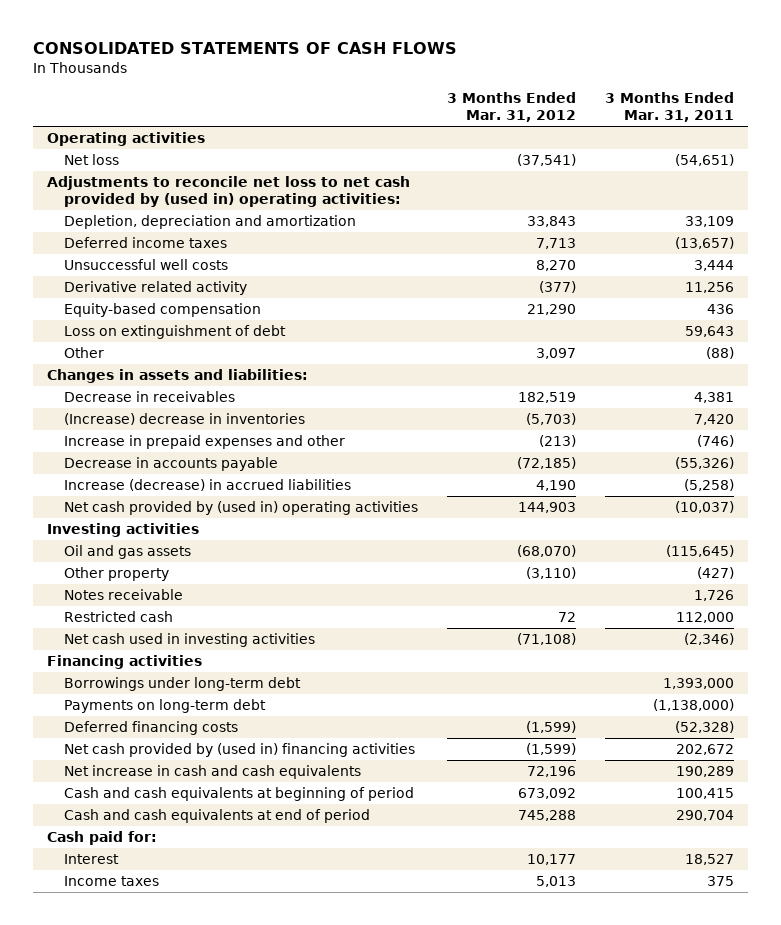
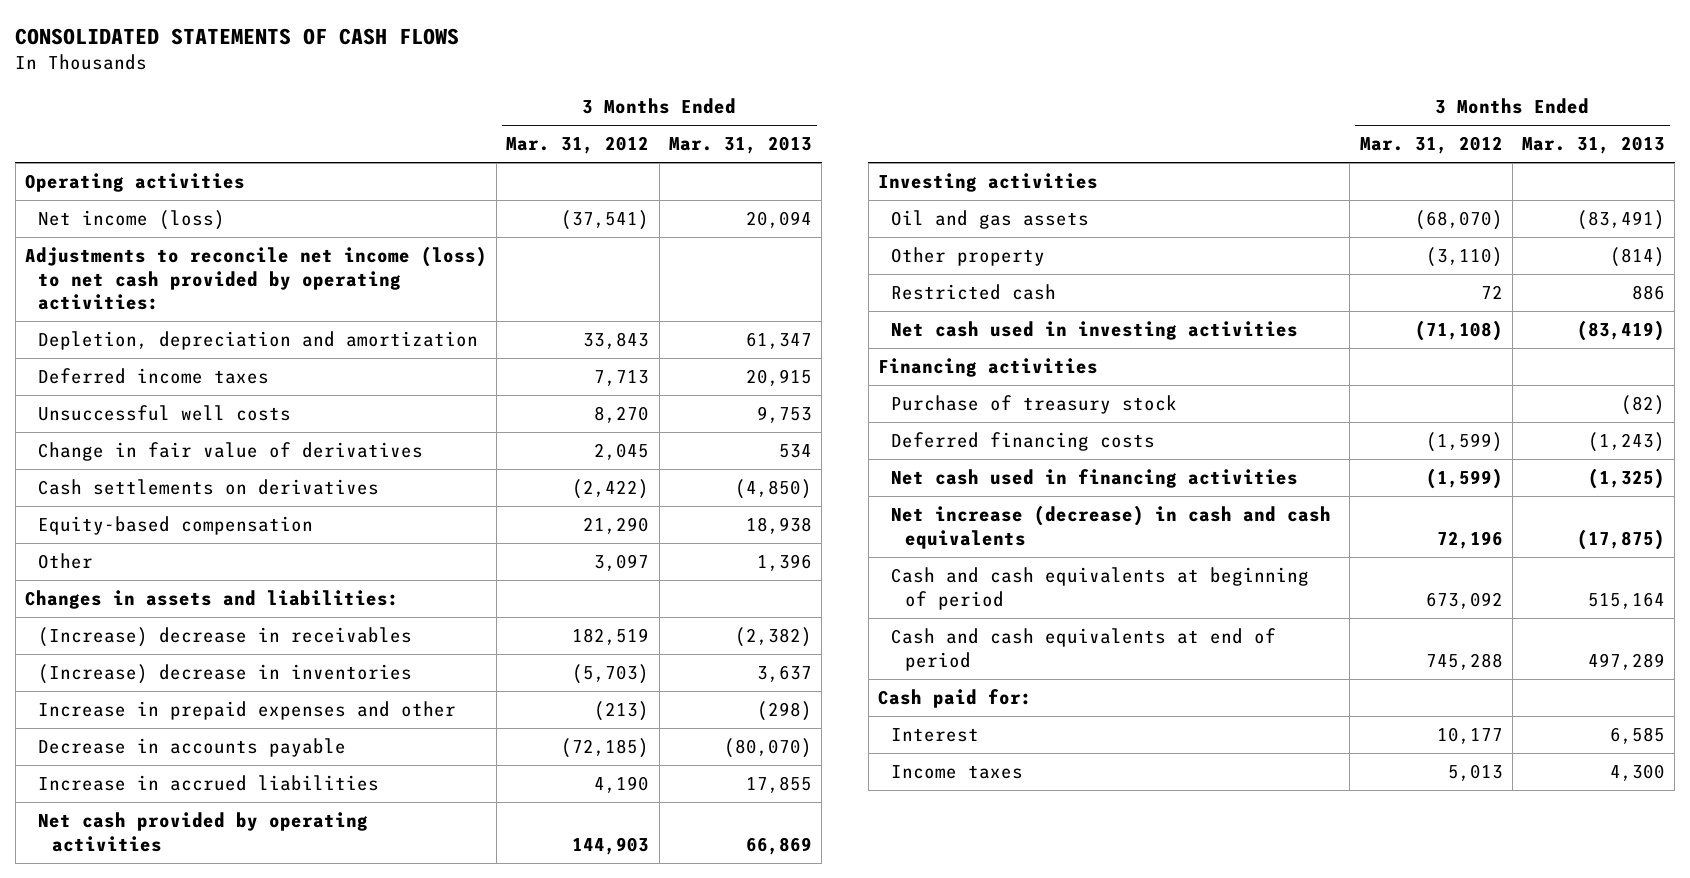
- | 3 Months Ended Mar. 31, 2012 | 3 Months Ended Mar. 31, 2011
+ | 3 Months Ended Mar. 31, 2012 | 3 Months Ended Mar. 31, 2013
- Net loss | (37,541) | (54,651)
- Adjustments to reconcile net loss to net cash provided by (used in) operating activities:
+ Net income (loss) | (37,541) | 20,094
+ Adjustments to reconcile net income (loss) to net cash provided by operating activities:
- Derivative related activity | (377) | 11,256
+ Change in fair value of derivatives | 2,045 | 534
+ Cash settlements on derivatives | (2,422) | (4,850)
- Loss on extinguishment of debt | | 59,643
- Decrease in receivables | 182,519 | 4,381
+ (Increase) decrease in receivables | 182,519 | (2,382)
- Increase (decrease) in accrued liabilities | 4,190 | (5,258)
- Net cash provided by (used in) operating activities | 144,903 | (10,037)
+ Increase in accrued liabilities | 4,190 | 17,855
+ Net cash provided by operating activities | 144,903 | 66,869
- Notes receivable | | 1,726
- Borrowings under long-term debt | | 1,393,000
- Payments on long-term debt | | (1,138,000)
+ Purchase of treasury stock | | (82)
- Net cash provided by (used in) financing activities | (1,599) | 202,672
- Net increase in cash and cash equivalents | 72,196 | 190,289
+ Net cash used in financing activities | (1,599) | (1,325)
+ Net increase (decrease) in cash and cash equivalents | 72,196 | (17,875)

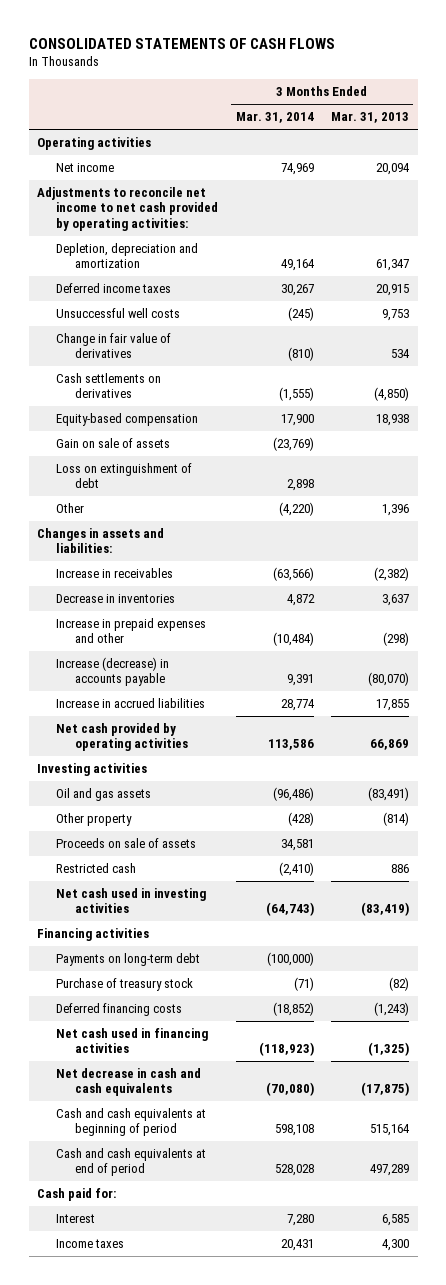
- | 3 Months Ended Mar. 31, 2012 | 3 Months Ended Mar. 31, 2013
+ | 3 Months Ended Mar. 31, 2014 | 3 Months Ended Mar. 31, 2013
- Net income (loss) | (37,541) | 20,094
- Adjustments to reconcile net income (loss) to net cash provided by operating activities:
+ Net income | 74,969 | 20,094
+ Adjustments to reconcile net income to net cash provided by operating activities:
+ Gain on sale of assets | (23,769) |
+ Loss on extinguishment of debt | 2,898 |
- (Increase) decrease in receivables | 182,519 | (2,382)
- (Increase) decrease in inventories | (5,703) | 3,637
+ Increase in receivables | (63,566) | (2,382)
+ Decrease in inventories | 4,872 | 3,637
- Decrease in accounts payable | (72,185) | (80,070)
+ Increase (decrease) in accounts payable | 9,391 | (80,070)
+ Proceeds on sale of assets | 34,581 |
+ Payments on long-term debt | (100,000) |
- Net increase (decrease) in cash and cash equivalents | 72,196 | (17,875)
+ Net decrease in cash and cash equivalents | (70,080) | (17,875)

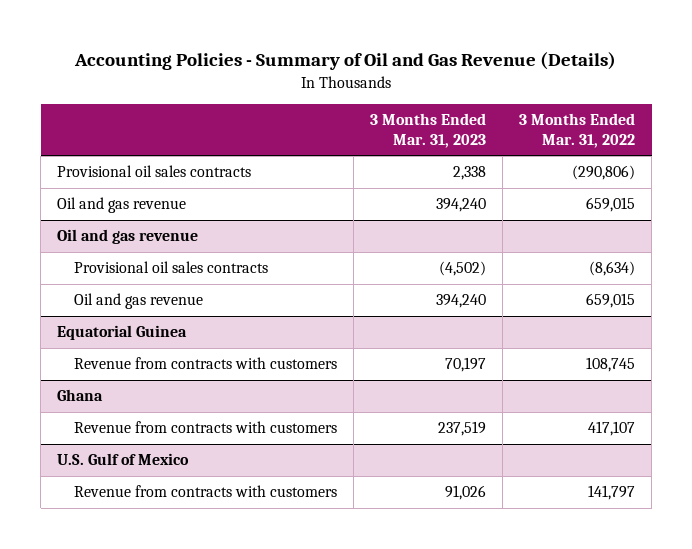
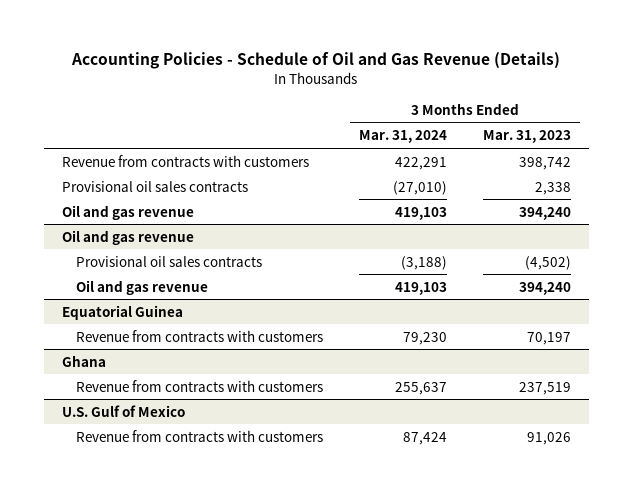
- Accounting Policies - Summary of Oil and Gas Revenue (Details)
+ Accounting Policies - Schedule of Oil and Gas Revenue (Details)
- | 3 Months Ended Mar. 31, 2023 | 3 Months Ended Mar. 31, 2022
+ | 3 Months Ended Mar. 31, 2024 | 3 Months Ended Mar. 31, 2023
+ Revenue from contracts with customers | 422,291 | 398,742

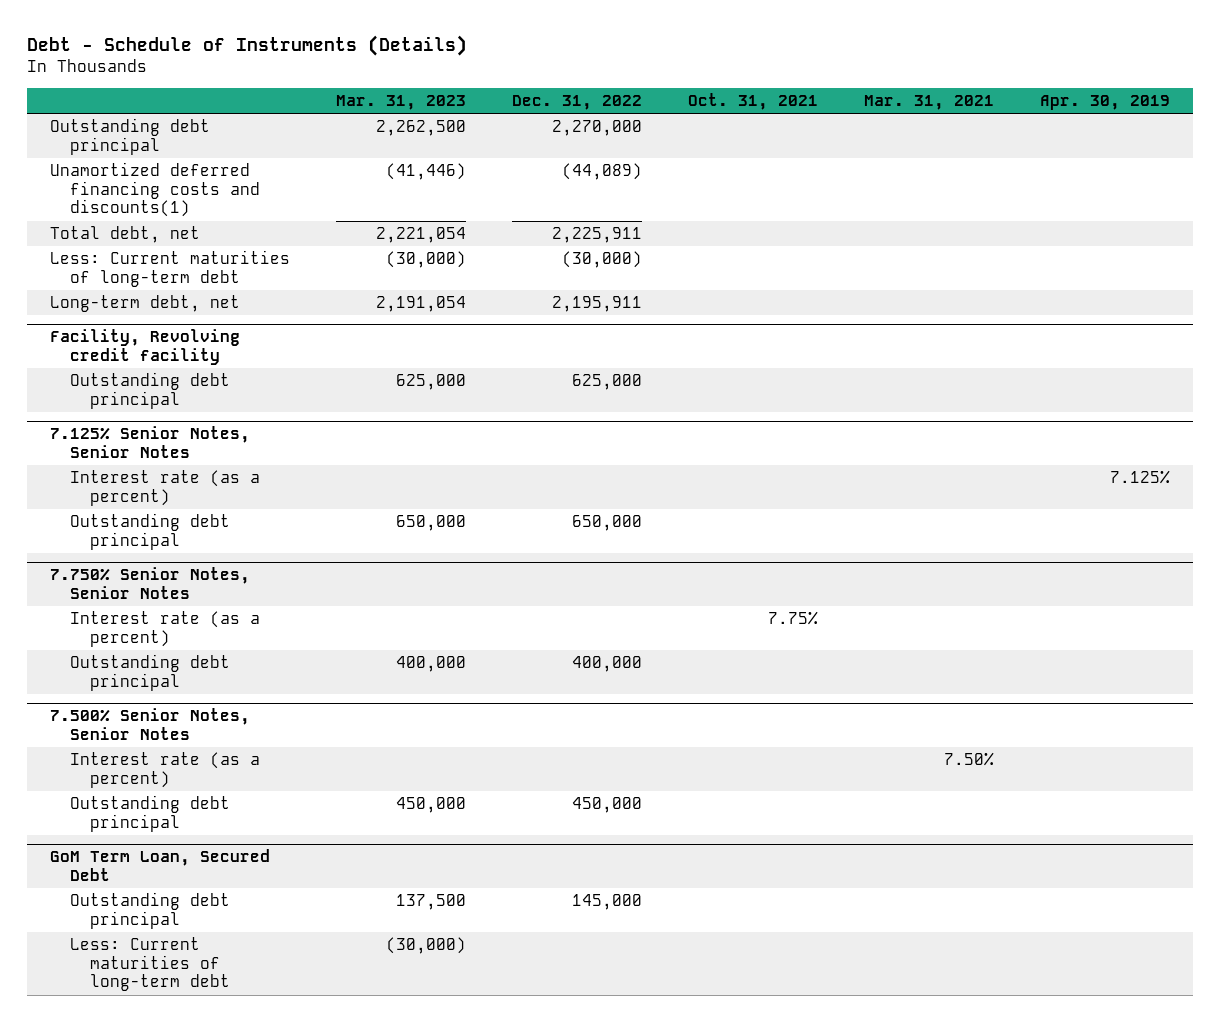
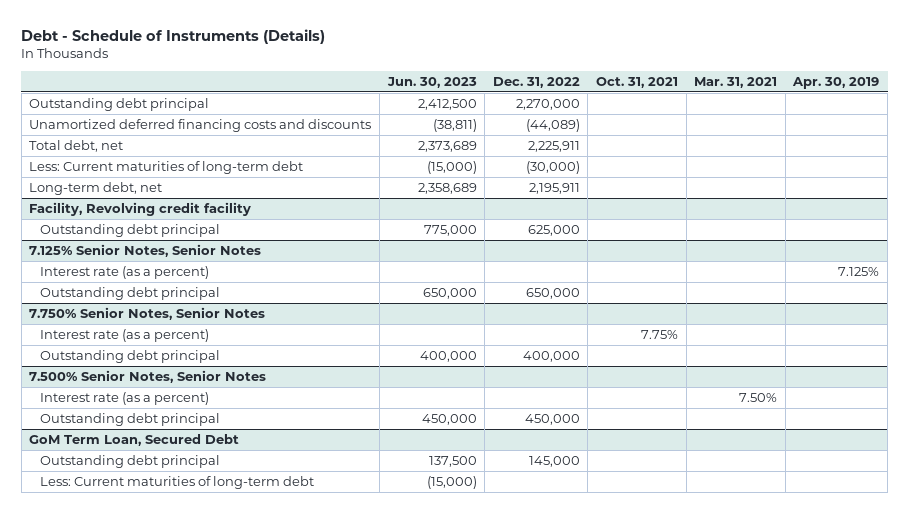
- | Mar. 31, 2023 | Dec. 31, 2022 | Oct. 31, 2021 | Mar. 31, 2021 | Apr. 30, 2019
+ | Jun. 30, 2023 | Dec. 31, 2022 | Oct. 31, 2021 | Mar. 31, 2021 | Apr. 30, 2019
- Unamortized deferred financing costs and discounts(1) | (41,446) | (44,089) | | |
+ Unamortized deferred financing costs and discounts | (38,811) | (44,089) | | |

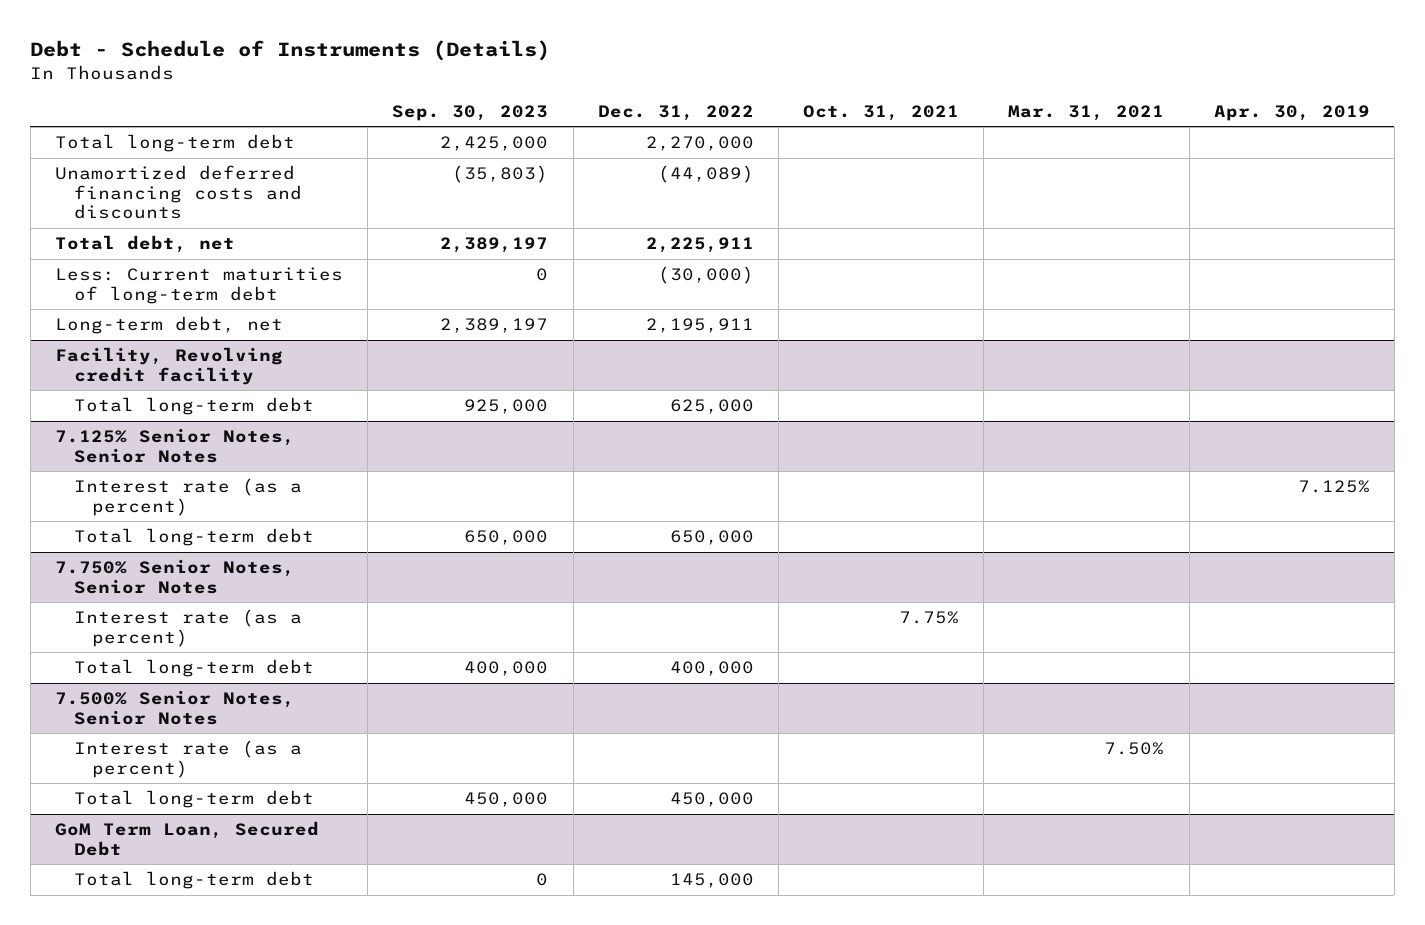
- | Jun. 30, 2023 | Dec. 31, 2022 | Oct. 31, 2021 | Mar. 31, 2021 | Apr. 30, 2019
+ | Sep. 30, 2023 | Dec. 31, 2022 | Oct. 31, 2021 | Mar. 31, 2021 | Apr. 30, 2019
- Outstanding debt principal | 2,412,500 | 2,270,000 | | |
+ Total long-term debt | 2,425,000 | 2,270,000 | | |
@ Facility, Revolving credit facility
- Outstanding debt principal | 775,000 | 625,000 | | |
+ Total long-term debt | 925,000 | 625,000 | | |
@ 7.125% Senior Notes, Senior Notes
- Outstanding debt principal | 650,000 | 650,000 | | |
+ Total long-term debt | 650,000 | 650,000 | | |
@ 7.750% Senior Notes, Senior Notes
- Outstanding debt principal | 400,000 | 400,000 | | |
+ Total long-term debt | 400,000 | 400,000 | | |
@ 7.500% Senior Notes, Senior Notes
- Outstanding debt principal | 450,000 | 450,000 | | |
+ Total long-term debt | 450,000 | 450,000 | | |
@ GoM Term Loan, Secured Debt
- Outstanding debt principal | 137,500 | 145,000 | | |
- Less: Current maturities of long-term debt | (15,000) | | | |
+ Total long-term debt | 0 | 145,000 | | |

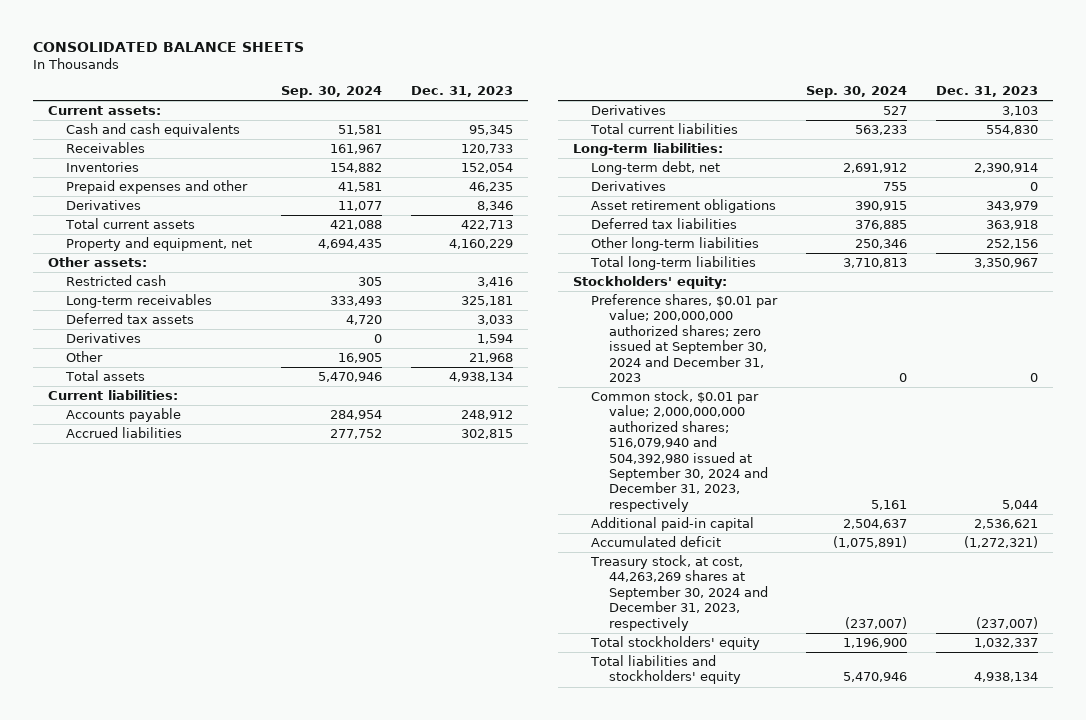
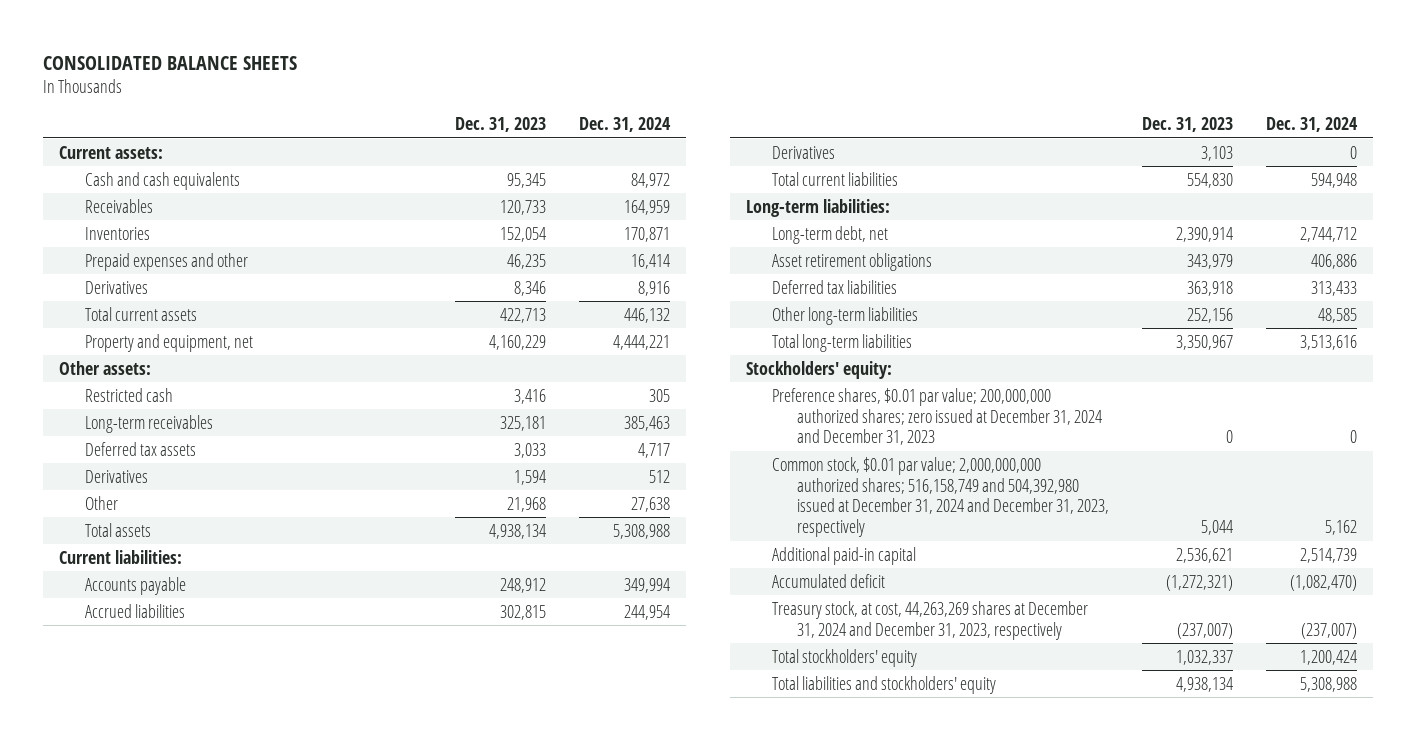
- | Sep. 30, 2024 | Dec. 31, 2023
+ | Dec. 31, 2023 | Dec. 31, 2024
- Derivatives | 755 | 0
- Preference shares, $0.01 par value; 200,000,000 authorized shares; zero issued at September 30, 2024 and December 31, 2023 | 0 | 0
- Common stock, $0.01 par value; 2,000,000,000 authorized shares; 516,079,940 and 504,392,980 issued at September 30, 2024 and December 31, 2023, respectively | 5,161 | 5,044
+ Preference shares, $0.01 par value; 200,000,000 authorized shares; zero issued at December 31, 2024 and December 31, 2023 | 0 | 0
+ Common stock, $0.01 par value; 2,000,000,000 authorized shares; 516,158,749 and 504,392,980 issued at December 31, 2024 and December 31, 2023, respectively | 5,044 | 5,162
- Treasury stock, at cost, 44,263,269 shares at September 30, 2024 and December 31, 2023, respectively | (237,007) | (237,007)
+ Treasury stock, at cost, 44,263,269 shares at December 31, 2024 and December 31, 2023, respectively | (237,007) | (237,007)

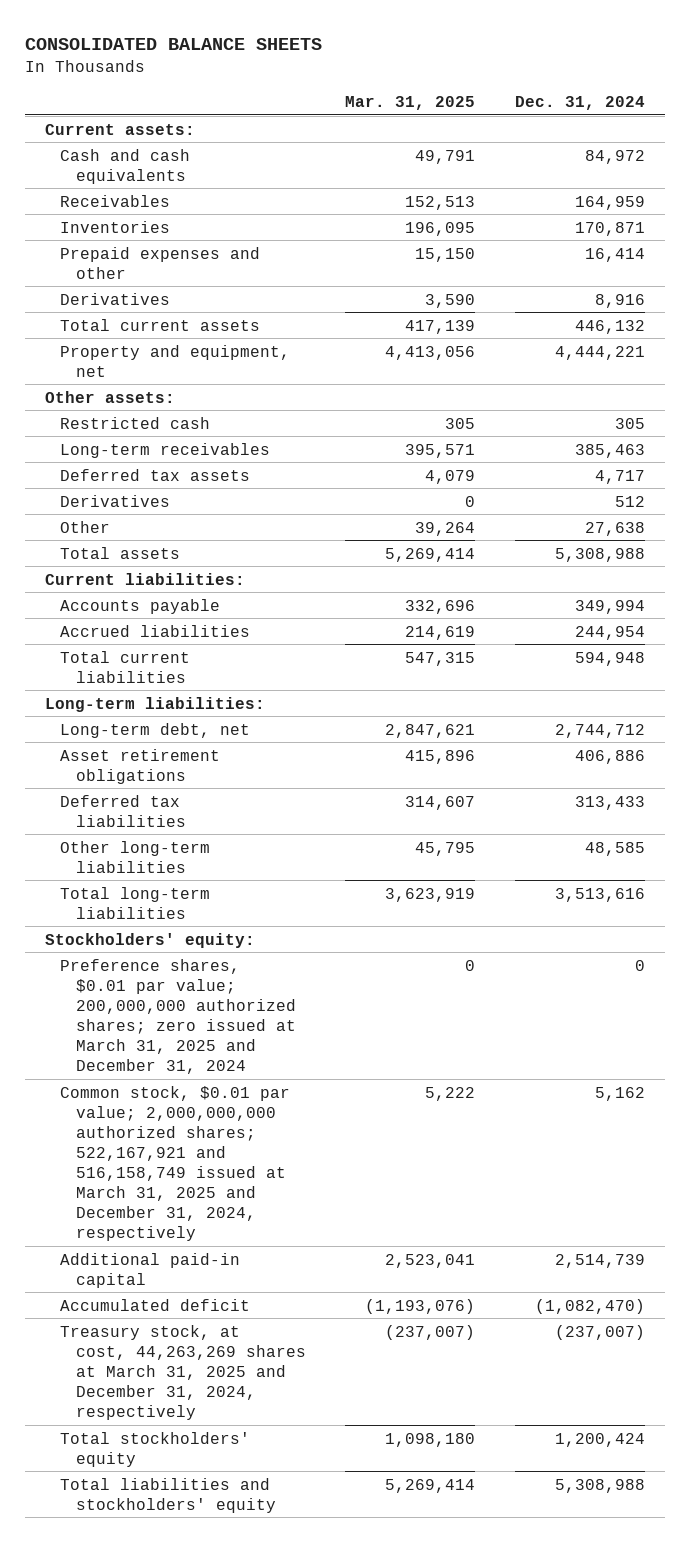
- | Dec. 31, 2023 | Dec. 31, 2024
+ | Mar. 31, 2025 | Dec. 31, 2024
- Derivatives | 3,103 | 0
- Preference shares, $0.01 par value; 200,000,000 authorized shares; zero issued at December 31, 2024 and December 31, 2023 | 0 | 0
- Common stock, $0.01 par value; 2,000,000,000 authorized shares; 516,158,749 and 504,392,980 issued at December 31, 2024 and December 31, 2023, respectively | 5,044 | 5,162
+ Preference shares, $0.01 par value; 200,000,000 authorized shares; zero issued at March 31, 2025 and December 31, 2024 | 0 | 0
+ Common stock, $0.01 par value; 2,000,000,000 authorized shares; 522,167,921 and 516,158,749 issued at March 31, 2025 and December 31, 2024, respectively | 5,222 | 5,162
- Treasury stock, at cost, 44,263,269 shares at December 31, 2024 and December 31, 2023, respectively | (237,007) | (237,007)
+ Treasury stock, at cost, 44,263,269 shares at March 31, 2025 and December 31, 2024, respectively | (237,007) | (237,007)

